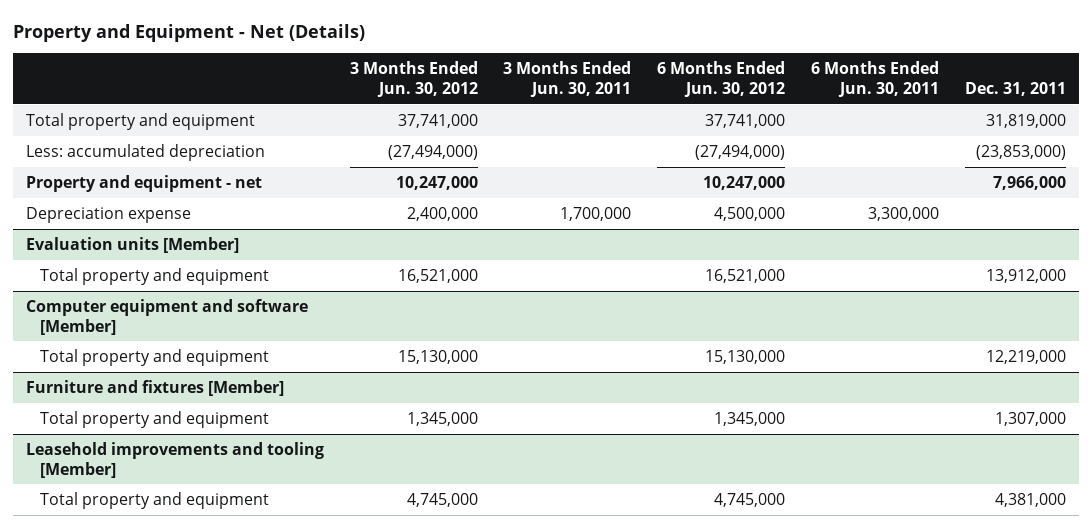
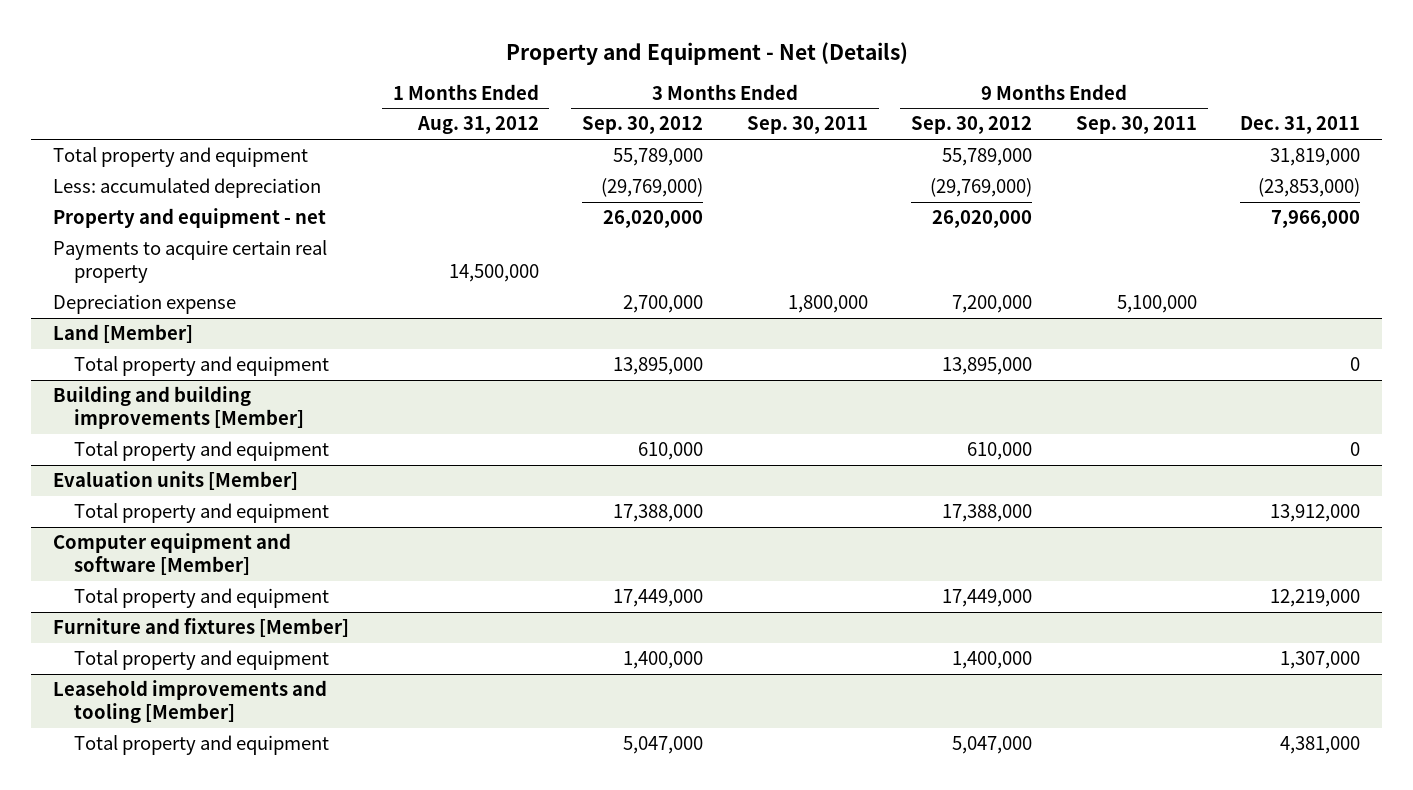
- | 3 Months Ended Jun. 30, 2012 | 3 Months Ended Jun. 30, 2011 | 6 Months Ended Jun. 30, 2012 | 6 Months Ended Jun. 30, 2011 | Dec. 31, 2011
+ | 1 Months Ended Aug. 31, 2012 | 3 Months Ended Sep. 30, 2012 | 3 Months Ended Sep. 30, 2011 | 9 Months Ended Sep. 30, 2012 | 9 Months Ended Sep. 30, 2011 | Dec. 31, 2011
+ Payments to acquire certain real property | 14,500,000 | | | | |
+ Land [Member]
+ Total property and equipment | | 13,895,000 | | 13,895,000 | | 0
+ Building and building improvements [Member]
+ Total property and equipment | | 610,000 | | 610,000 | | 0

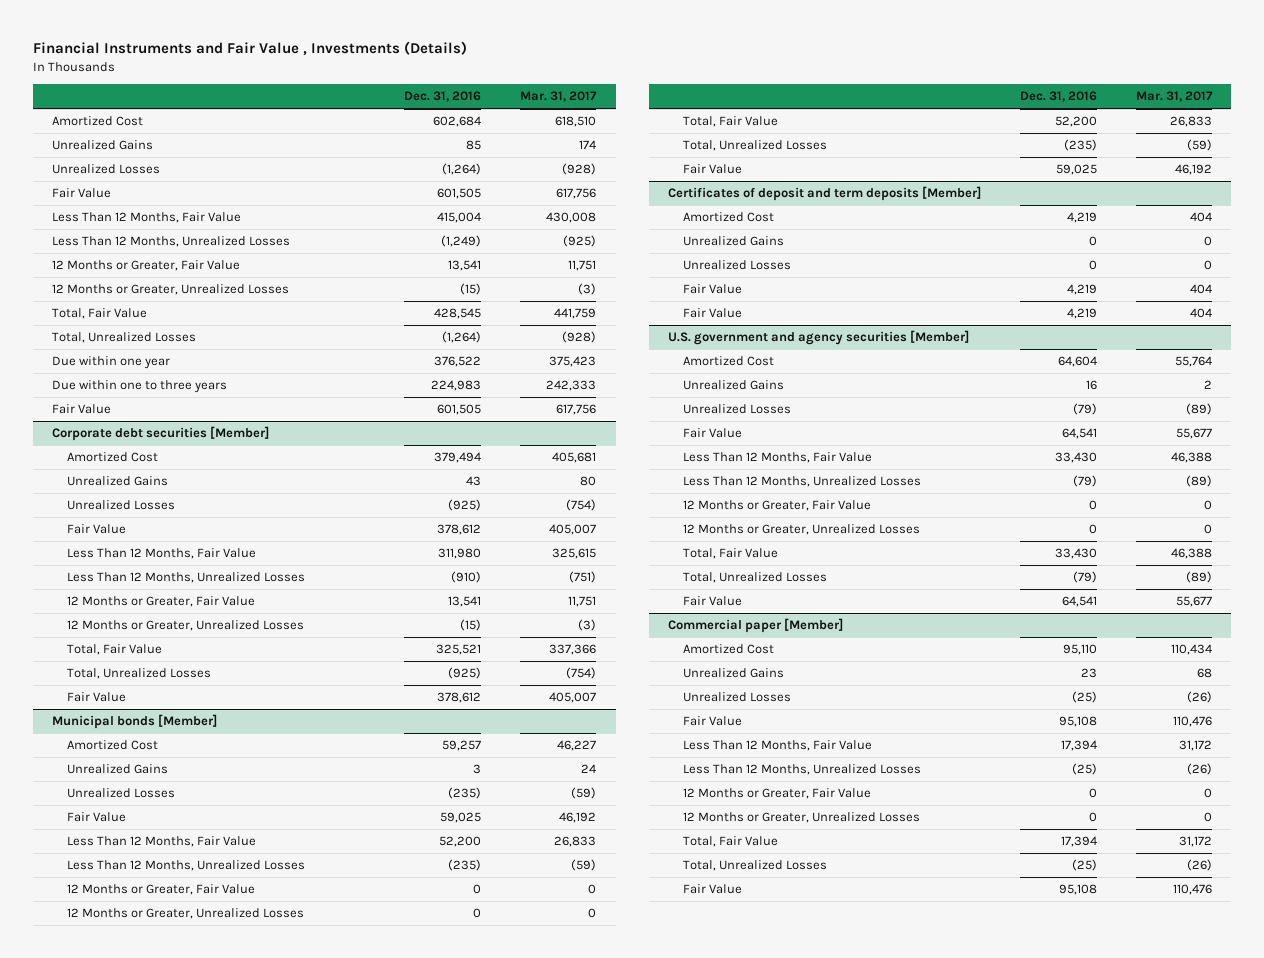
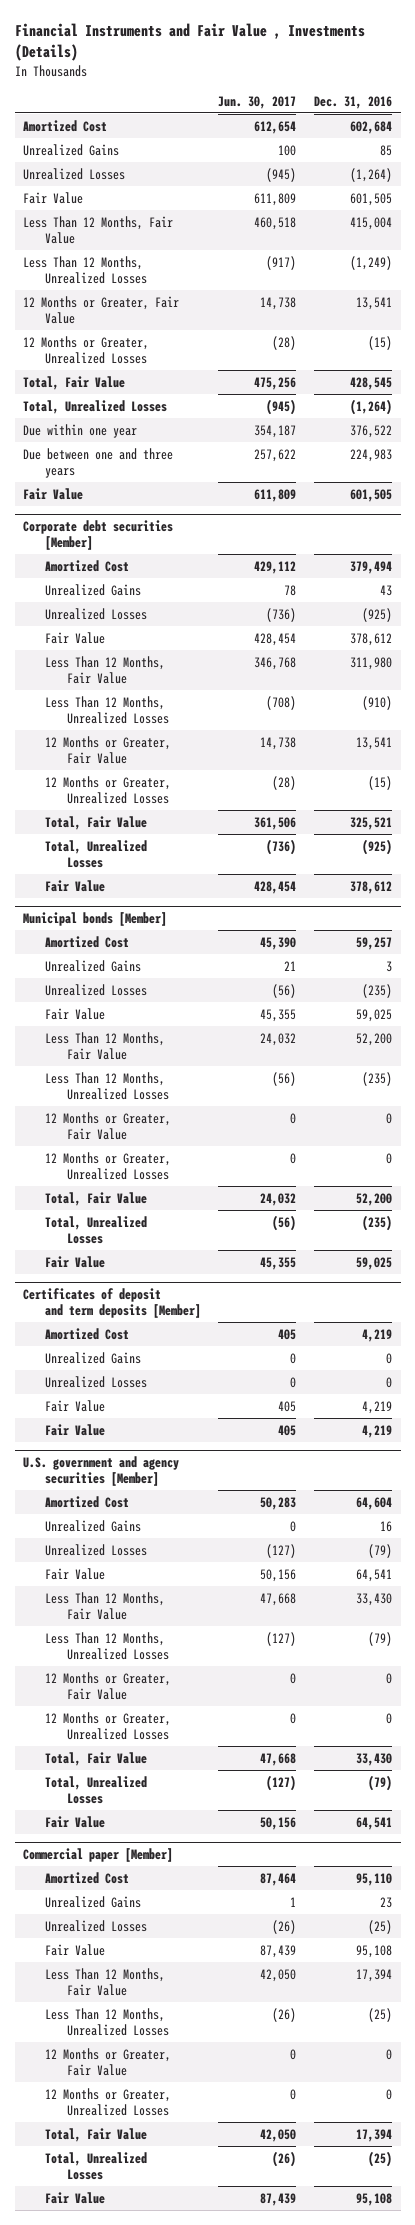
- | Dec. 31, 2016 | Mar. 31, 2017
+ | Jun. 30, 2017 | Dec. 31, 2016
- Due within one to three years | 224,983 | 242,333
+ Due between one and three years | 257,622 | 224,983

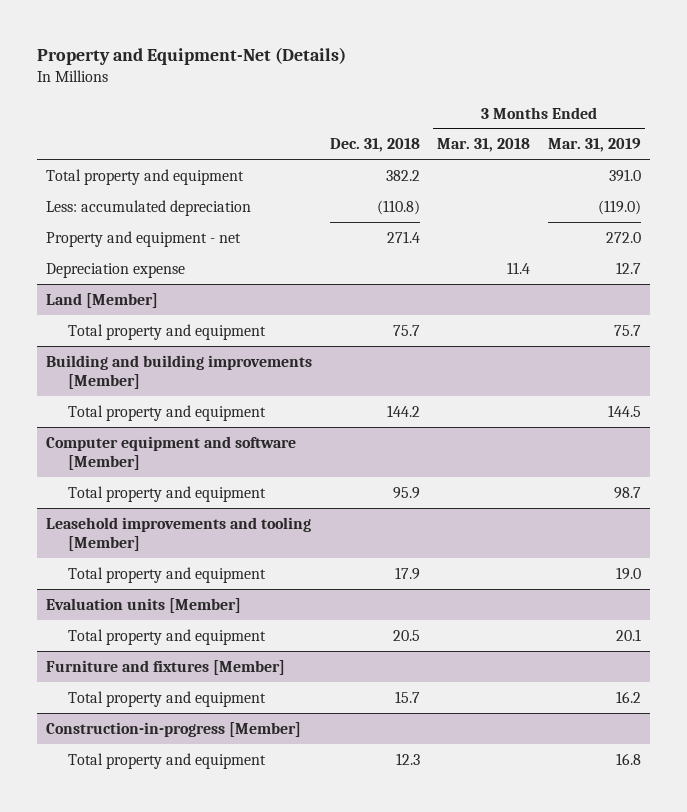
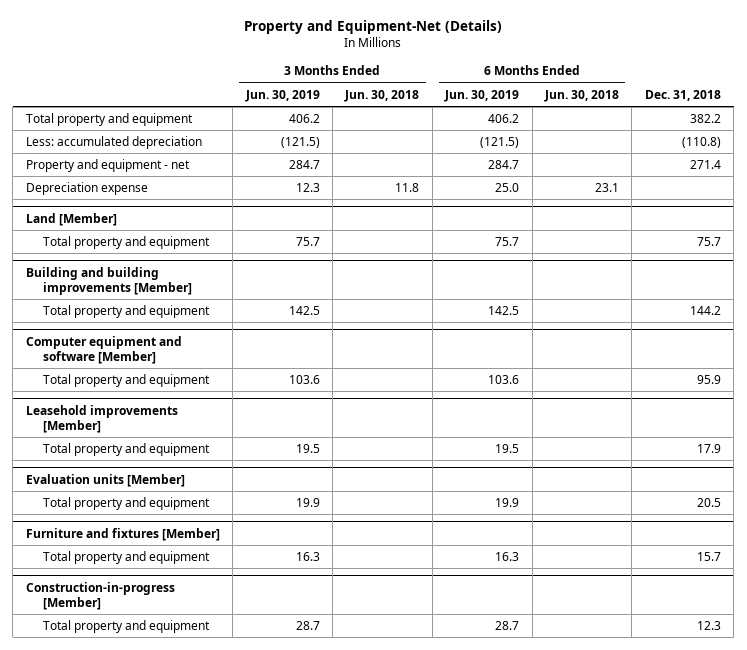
- | Dec. 31, 2018 | 3 Months Ended Mar. 31, 2018 | 3 Months Ended Mar. 31, 2019
+ | 3 Months Ended Jun. 30, 2019 | 3 Months Ended Jun. 30, 2018 | 6 Months Ended Jun. 30, 2019 | 6 Months Ended Jun. 30, 2018 | Dec. 31, 2018
- Leasehold improvements and tooling [Member]
+ Leasehold improvements [Member]

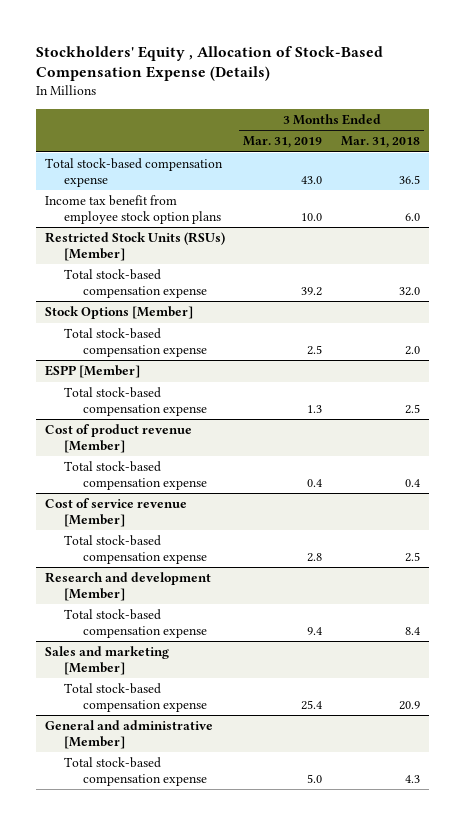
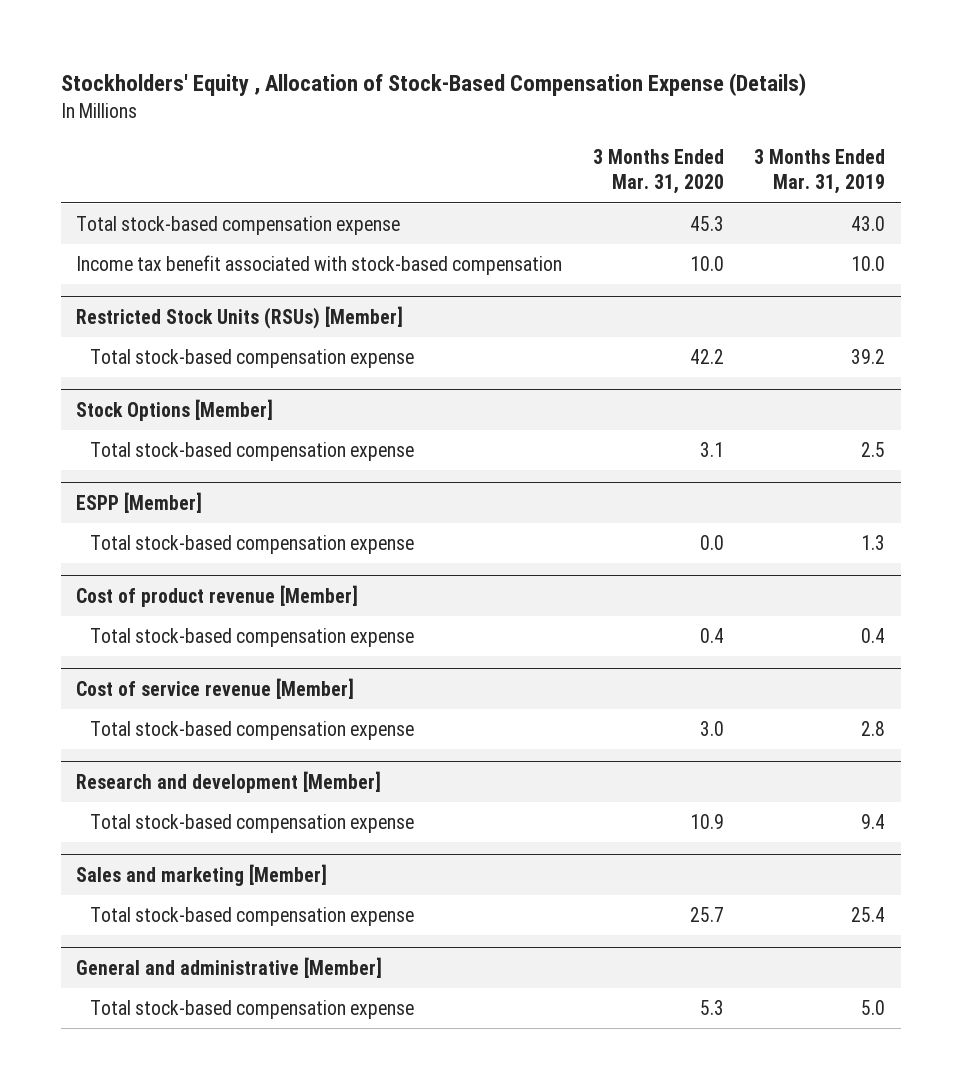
- | 3 Months Ended Mar. 31, 2019 | 3 Months Ended Mar. 31, 2018
+ | 3 Months Ended Mar. 31, 2020 | 3 Months Ended Mar. 31, 2019
- Income tax benefit from employee stock option plans | 10.0 | 6.0
+ Income tax benefit associated with stock-based compensation | 10.0 | 10.0

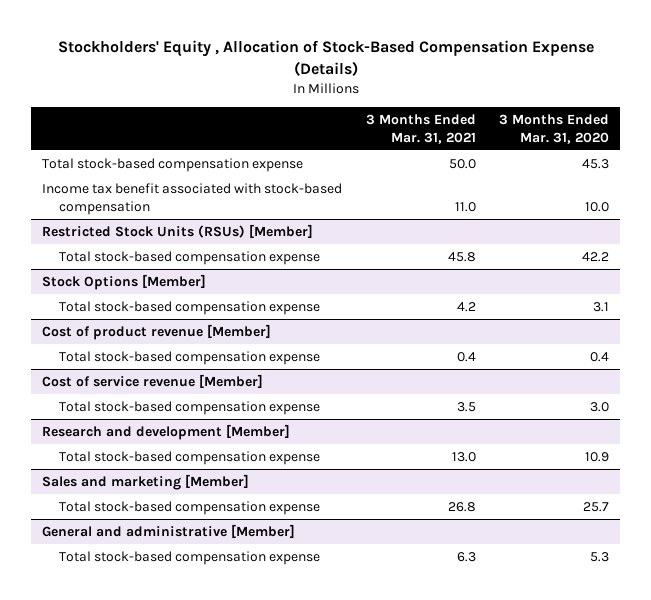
- | 3 Months Ended Mar. 31, 2020 | 3 Months Ended Mar. 31, 2019
+ | 3 Months Ended Mar. 31, 2021 | 3 Months Ended Mar. 31, 2020
- ESPP [Member]
- Total stock-based compensation expense | 0.0 | 1.3

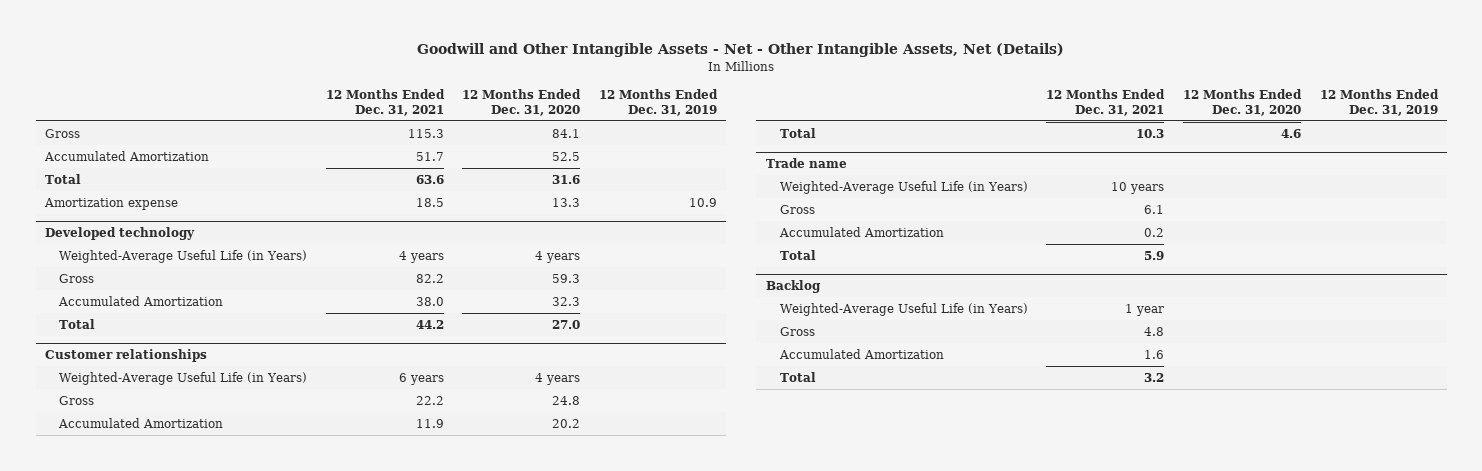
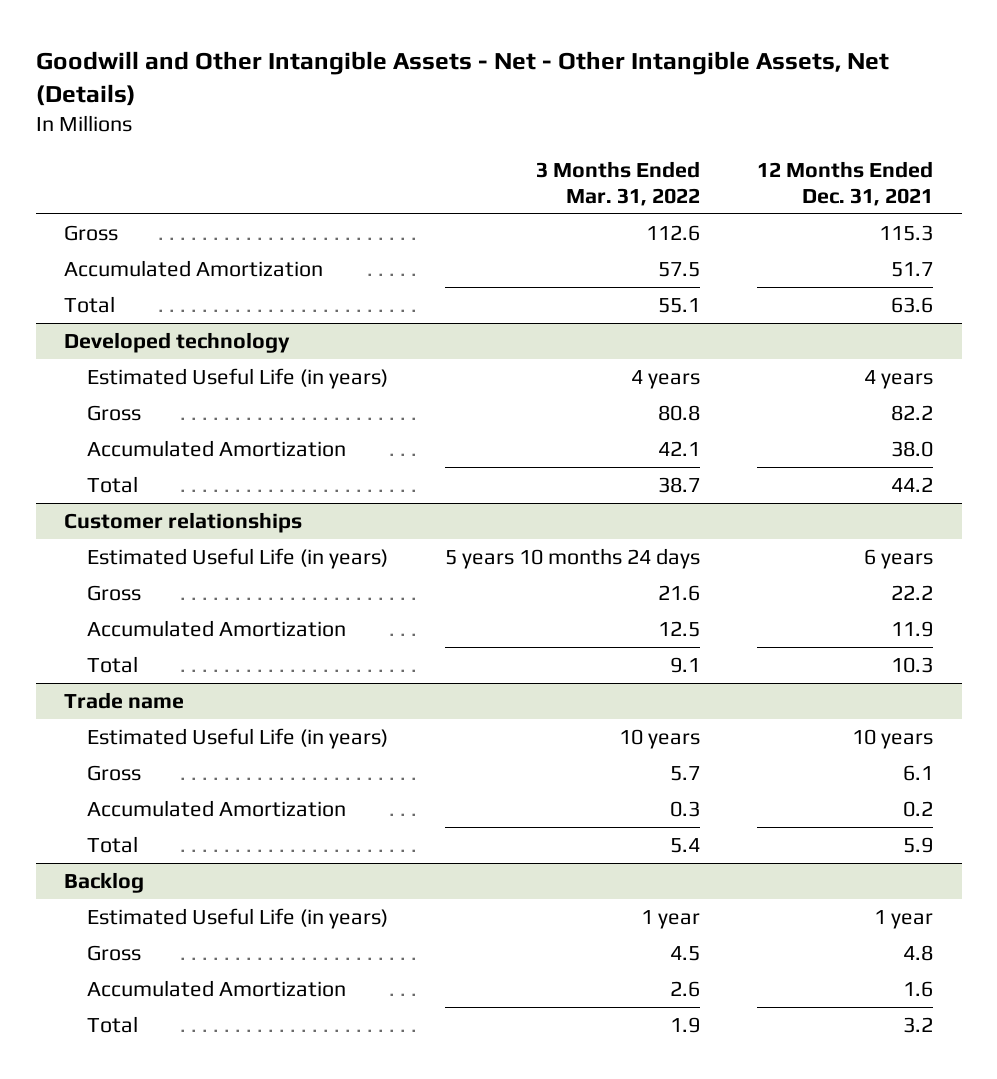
- | 12 Months Ended Dec. 31, 2021 | 12 Months Ended Dec. 31, 2020 | 12 Months Ended Dec. 31, 2019
+ | 3 Months Ended Mar. 31, 2022 | 12 Months Ended Dec. 31, 2021
- Amortization expense | 18.5 | 13.3 | 10.9
@ Developed technology
- Weighted-Average Useful Life (in Years) | 4 years | 4 years |
+ Estimated Useful Life (in years) | 4 years | 4 years
@ Customer relationships
- Weighted-Average Useful Life (in Years) | 6 years | 4 years |
+ Estimated Useful Life (in years) | 5 years 10 months 24 days | 6 years
@ Trade name
- Weighted-Average Useful Life (in Years) | 10 years | |
+ Estimated Useful Life (in years) | 10 years | 10 years
@ Backlog
- Weighted-Average Useful Life (in Years) | 1 year | |
+ Estimated Useful Life (in years) | 1 year | 1 year

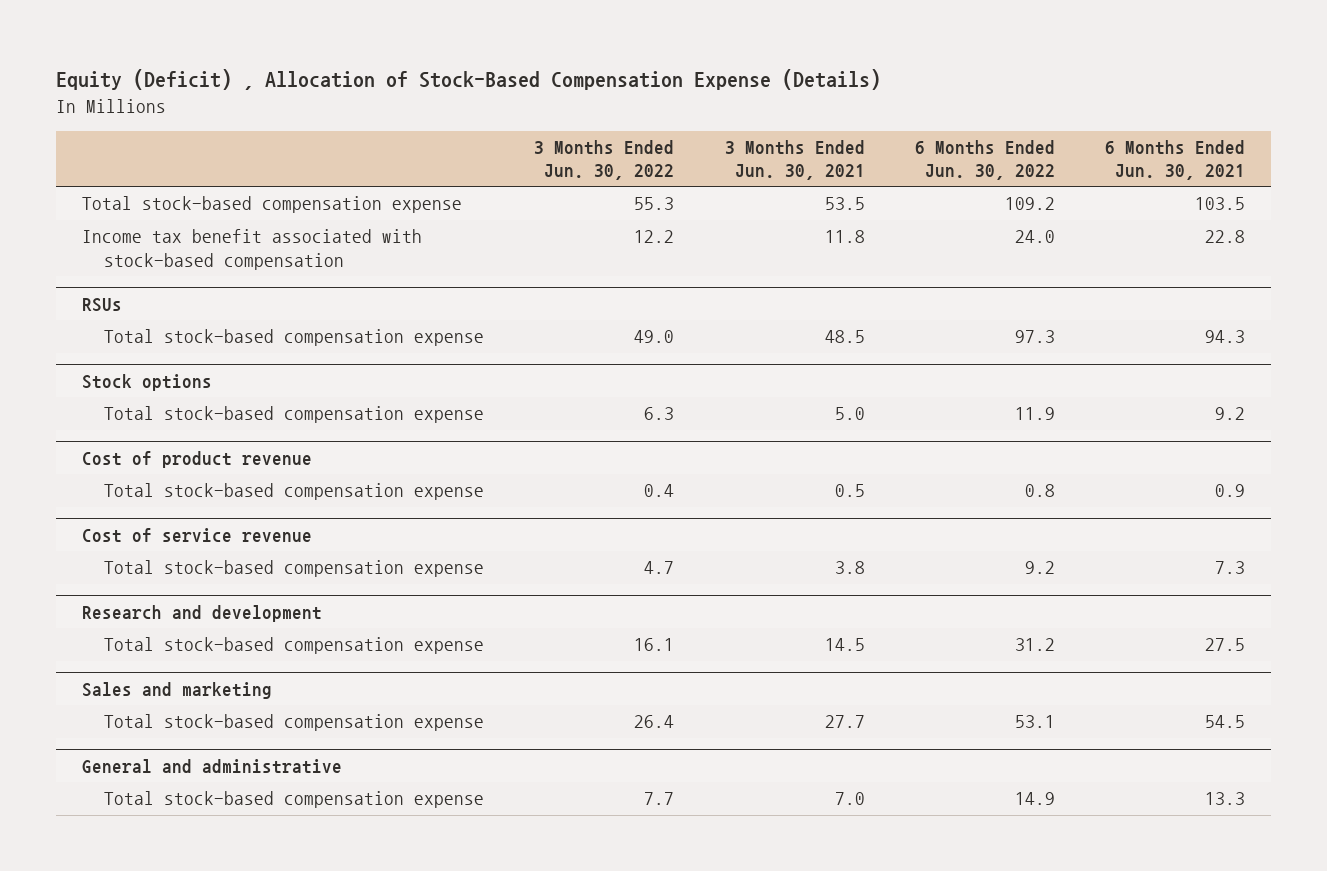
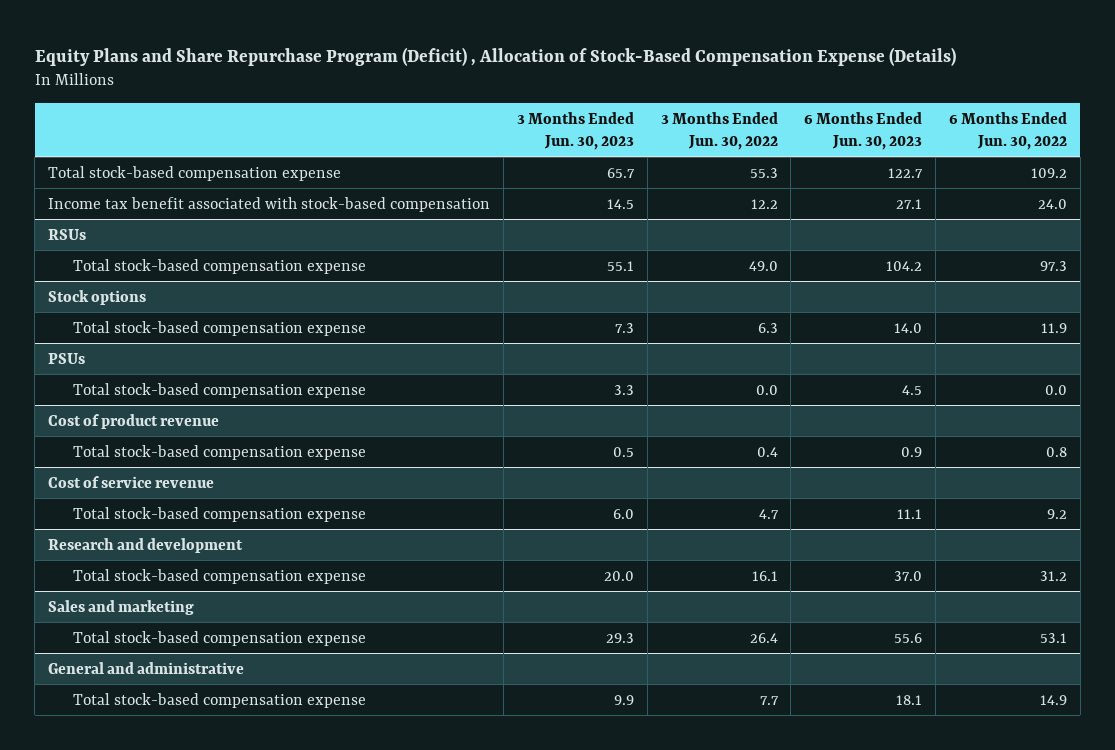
- Equity (Deficit) , Allocation of Stock-Based Compensation Expense (Details)
+ Equity Plans and Share Repurchase Program (Deficit) , Allocation of Stock-Based Compensation Expense (Details)
- | 3 Months Ended Jun. 30, 2022 | 3 Months Ended Jun. 30, 2021 | 6 Months Ended Jun. 30, 2022 | 6 Months Ended Jun. 30, 2021
+ | 3 Months Ended Jun. 30, 2023 | 3 Months Ended Jun. 30, 2022 | 6 Months Ended Jun. 30, 2023 | 6 Months Ended Jun. 30, 2022
+ PSUs
+ Total stock-based compensation expense | 3.3 | 0.0 | 4.5 | 0.0

